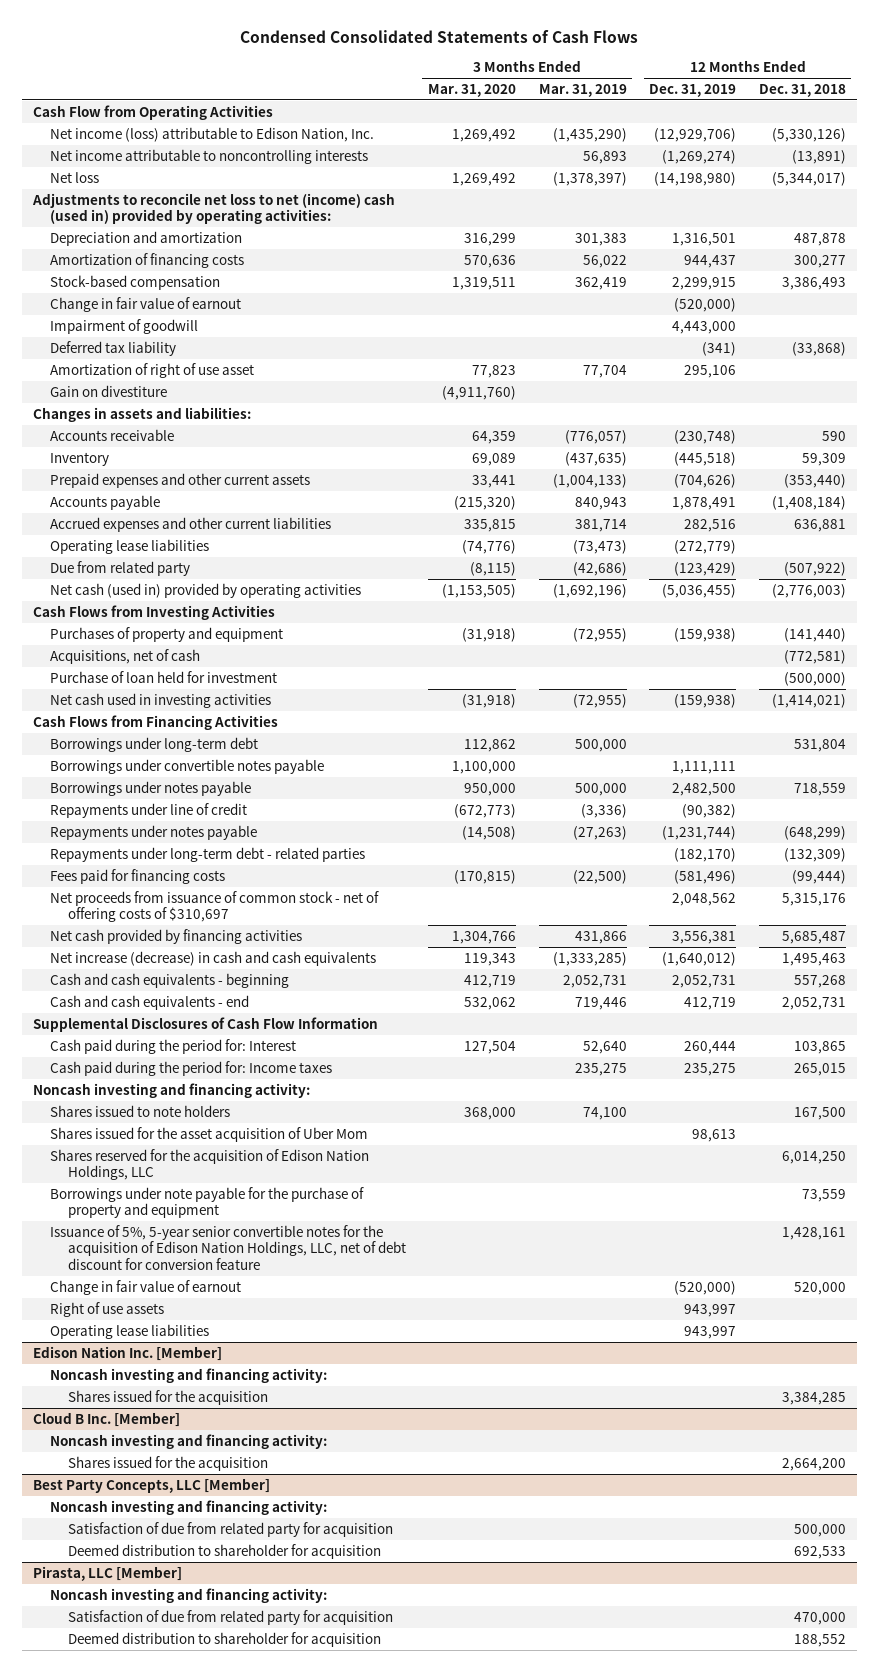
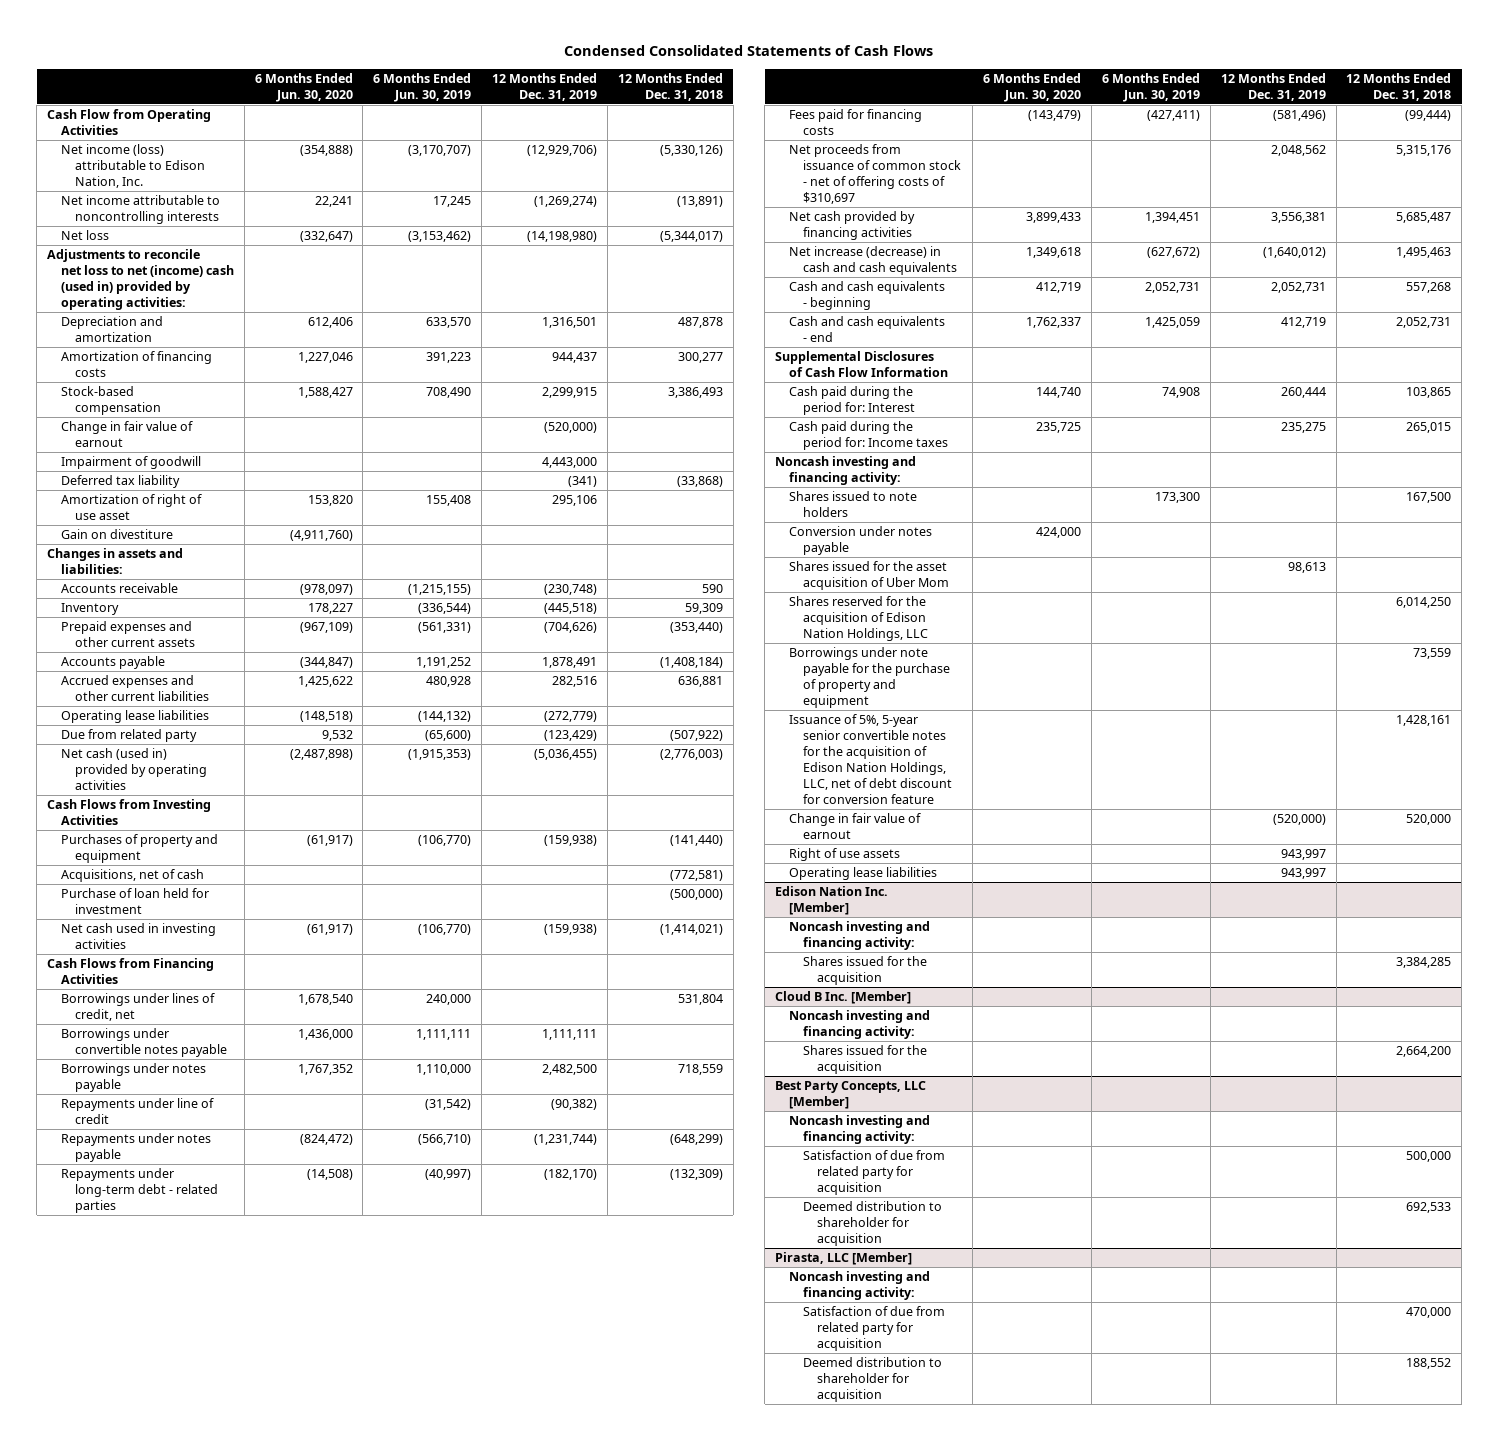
- | 3 Months Ended Mar. 31, 2020 | 3 Months Ended Mar. 31, 2019 | 12 Months Ended Dec. 31, 2019 | 12 Months Ended Dec. 31, 2018
+ | 6 Months Ended Jun. 30, 2020 | 6 Months Ended Jun. 30, 2019 | 12 Months Ended Dec. 31, 2019 | 12 Months Ended Dec. 31, 2018
- Borrowings under long-term debt | 112,862 | 500,000 | | 531,804
+ Borrowings under lines of credit, net | 1,678,540 | 240,000 | | 531,804
+ Conversion under notes payable | 424,000 | | |

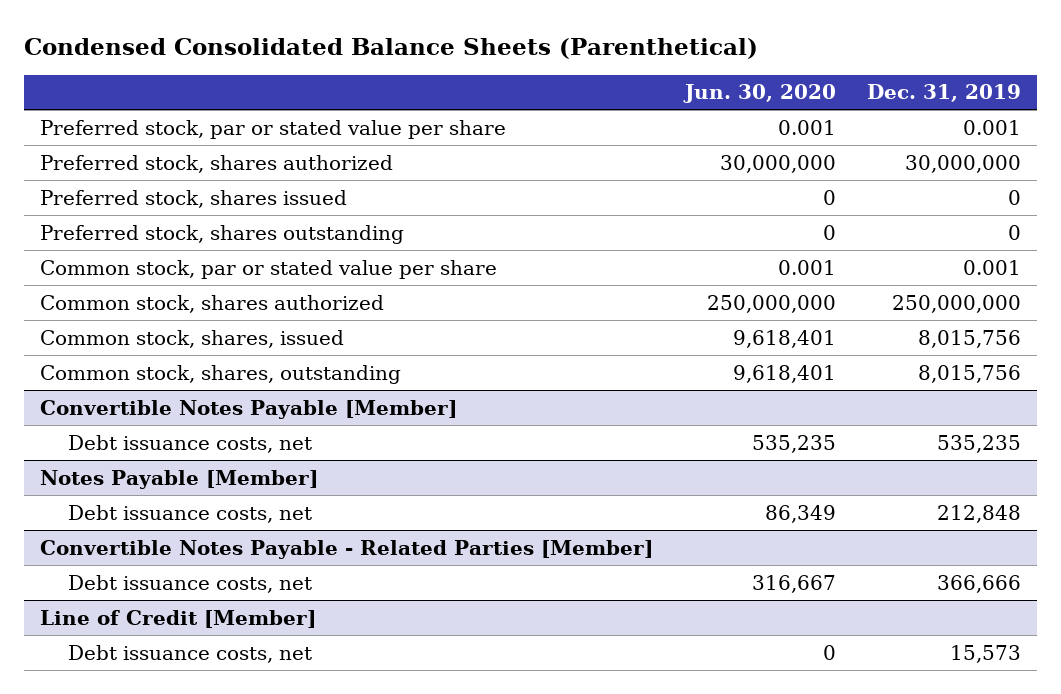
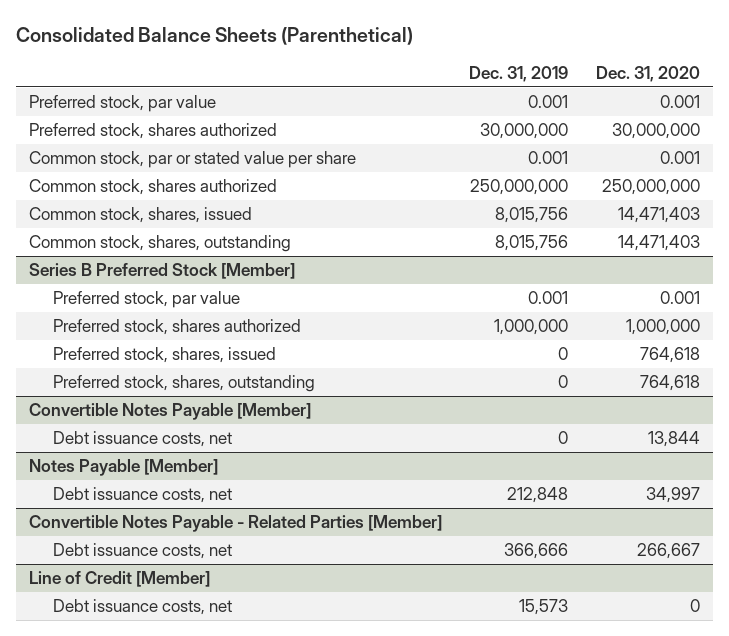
- Condensed Consolidated Balance Sheets (Parenthetical)
+ Consolidated Balance Sheets (Parenthetical)
- | Jun. 30, 2020 | Dec. 31, 2019
+ | Dec. 31, 2019 | Dec. 31, 2020
- Preferred stock, par or stated value per share | 0.001 | 0.001
+ Preferred stock, par value | 0.001 | 0.001
- Preferred stock, shares issued | 0 | 0
- Preferred stock, shares outstanding | 0 | 0
+ Series B Preferred Stock [Member]
+ Preferred stock, par value | 0.001 | 0.001
+ Preferred stock, shares authorized | 1,000,000 | 1,000,000
+ Preferred stock, shares, issued | 0 | 764,618
+ Preferred stock, shares, outstanding | 0 | 764,618
@ Convertible Notes Payable [Member]
- Debt issuance costs, net | 535,235 | 535,235
+ Debt issuance costs, net | 0 | 13,844

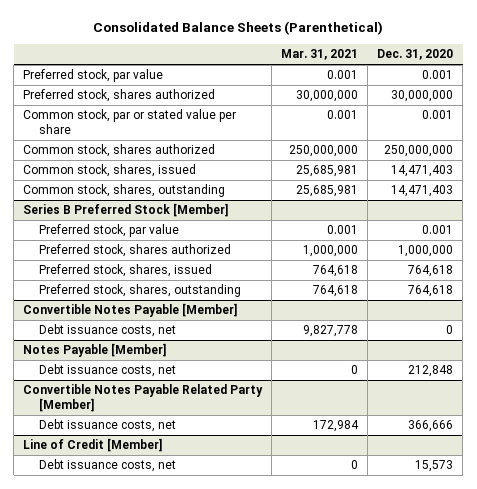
- | Dec. 31, 2019 | Dec. 31, 2020
+ | Mar. 31, 2021 | Dec. 31, 2020
@ Convertible Notes Payable [Member]
- Debt issuance costs, net | 0 | 13,844
+ Debt issuance costs, net | 9,827,778 | 0
@ Notes Payable [Member]
- Debt issuance costs, net | 212,848 | 34,997
- Convertible Notes Payable - Related Parties [Member]
- Debt issuance costs, net | 366,666 | 266,667
@ Notes Payable [Member]
+ Debt issuance costs, net | 0 | 212,848
+ Convertible Notes Payable Related Party [Member]
+ Debt issuance costs, net | 172,984 | 366,666
@ Line of Credit [Member]
- Debt issuance costs, net | 15,573 | 0
+ Debt issuance costs, net | 0 | 15,573

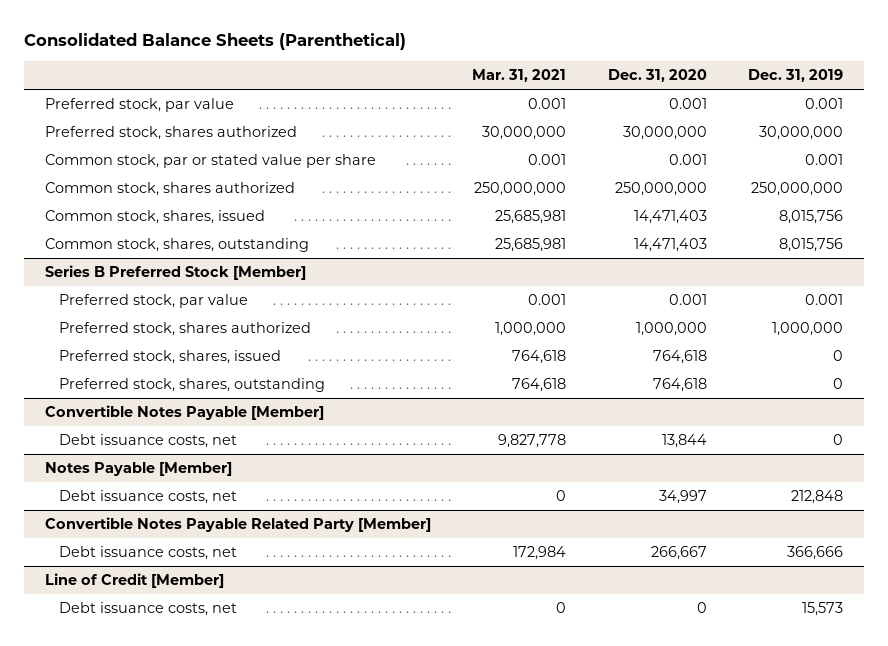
- | Mar. 31, 2021 | Dec. 31, 2020
+ | Mar. 31, 2021 | Dec. 31, 2020 | Dec. 31, 2019
@ Convertible Notes Payable [Member]
- Debt issuance costs, net | 9,827,778 | 0
+ Debt issuance costs, net | 9,827,778 | 13,844 | 0
@ Notes Payable [Member]
- Debt issuance costs, net | 0 | 212,848
+ Debt issuance costs, net | 0 | 34,997 | 212,848
@ Convertible Notes Payable Related Party [Member]
- Debt issuance costs, net | 172,984 | 366,666
+ Debt issuance costs, net | 172,984 | 266,667 | 366,666
@ Line of Credit [Member]
- Debt issuance costs, net | 0 | 15,573
+ Debt issuance costs, net | 0 | 0 | 15,573

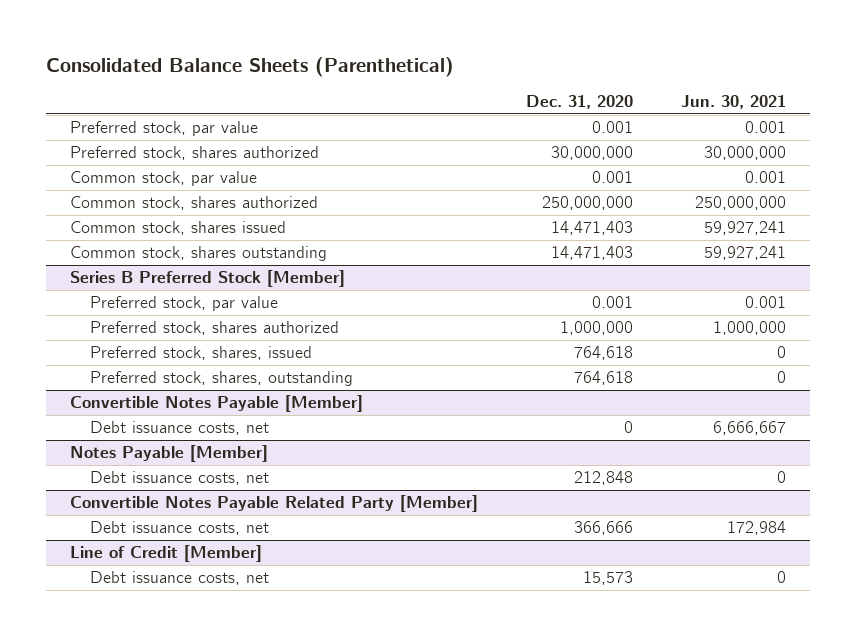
- | Mar. 31, 2021 | Dec. 31, 2020 | Dec. 31, 2019
+ | Dec. 31, 2020 | Jun. 30, 2021
- Common stock, par or stated value per share | 0.001 | 0.001 | 0.001
+ Common stock, par value | 0.001 | 0.001
- Common stock, shares, issued | 25,685,981 | 14,471,403 | 8,015,756
- Common stock, shares, outstanding | 25,685,981 | 14,471,403 | 8,015,756
+ Common stock, shares issued | 14,471,403 | 59,927,241
+ Common stock, shares outstanding | 14,471,403 | 59,927,241
@ Convertible Notes Payable [Member]
- Debt issuance costs, net | 9,827,778 | 13,844 | 0
+ Debt issuance costs, net | 0 | 6,666,667
@ Notes Payable [Member]
- Debt issuance costs, net | 0 | 34,997 | 212,848
+ Debt issuance costs, net | 212,848 | 0
@ Convertible Notes Payable Related Party [Member]
- Debt issuance costs, net | 172,984 | 266,667 | 366,666
+ Debt issuance costs, net | 366,666 | 172,984
@ Line of Credit [Member]
- Debt issuance costs, net | 0 | 0 | 15,573
+ Debt issuance costs, net | 15,573 | 0

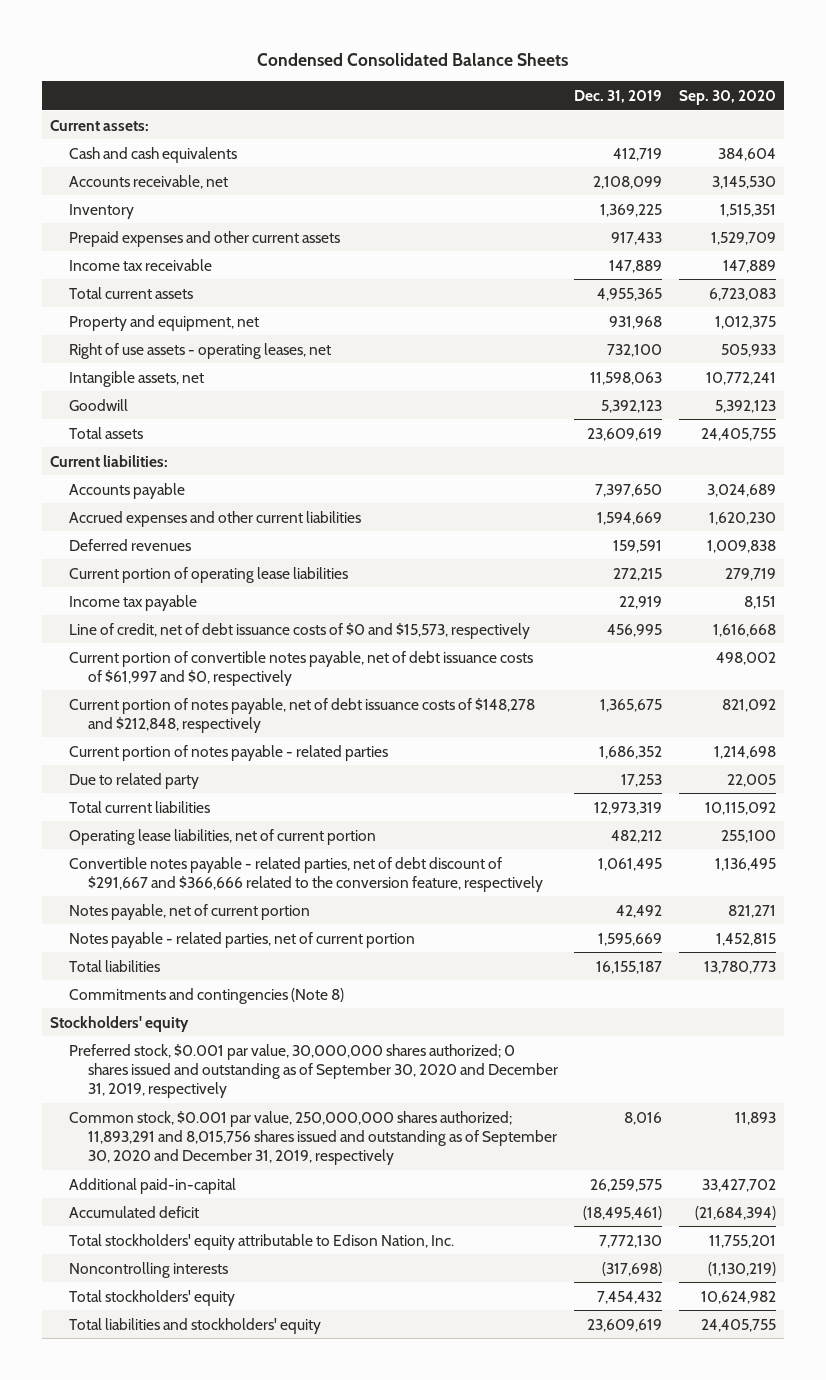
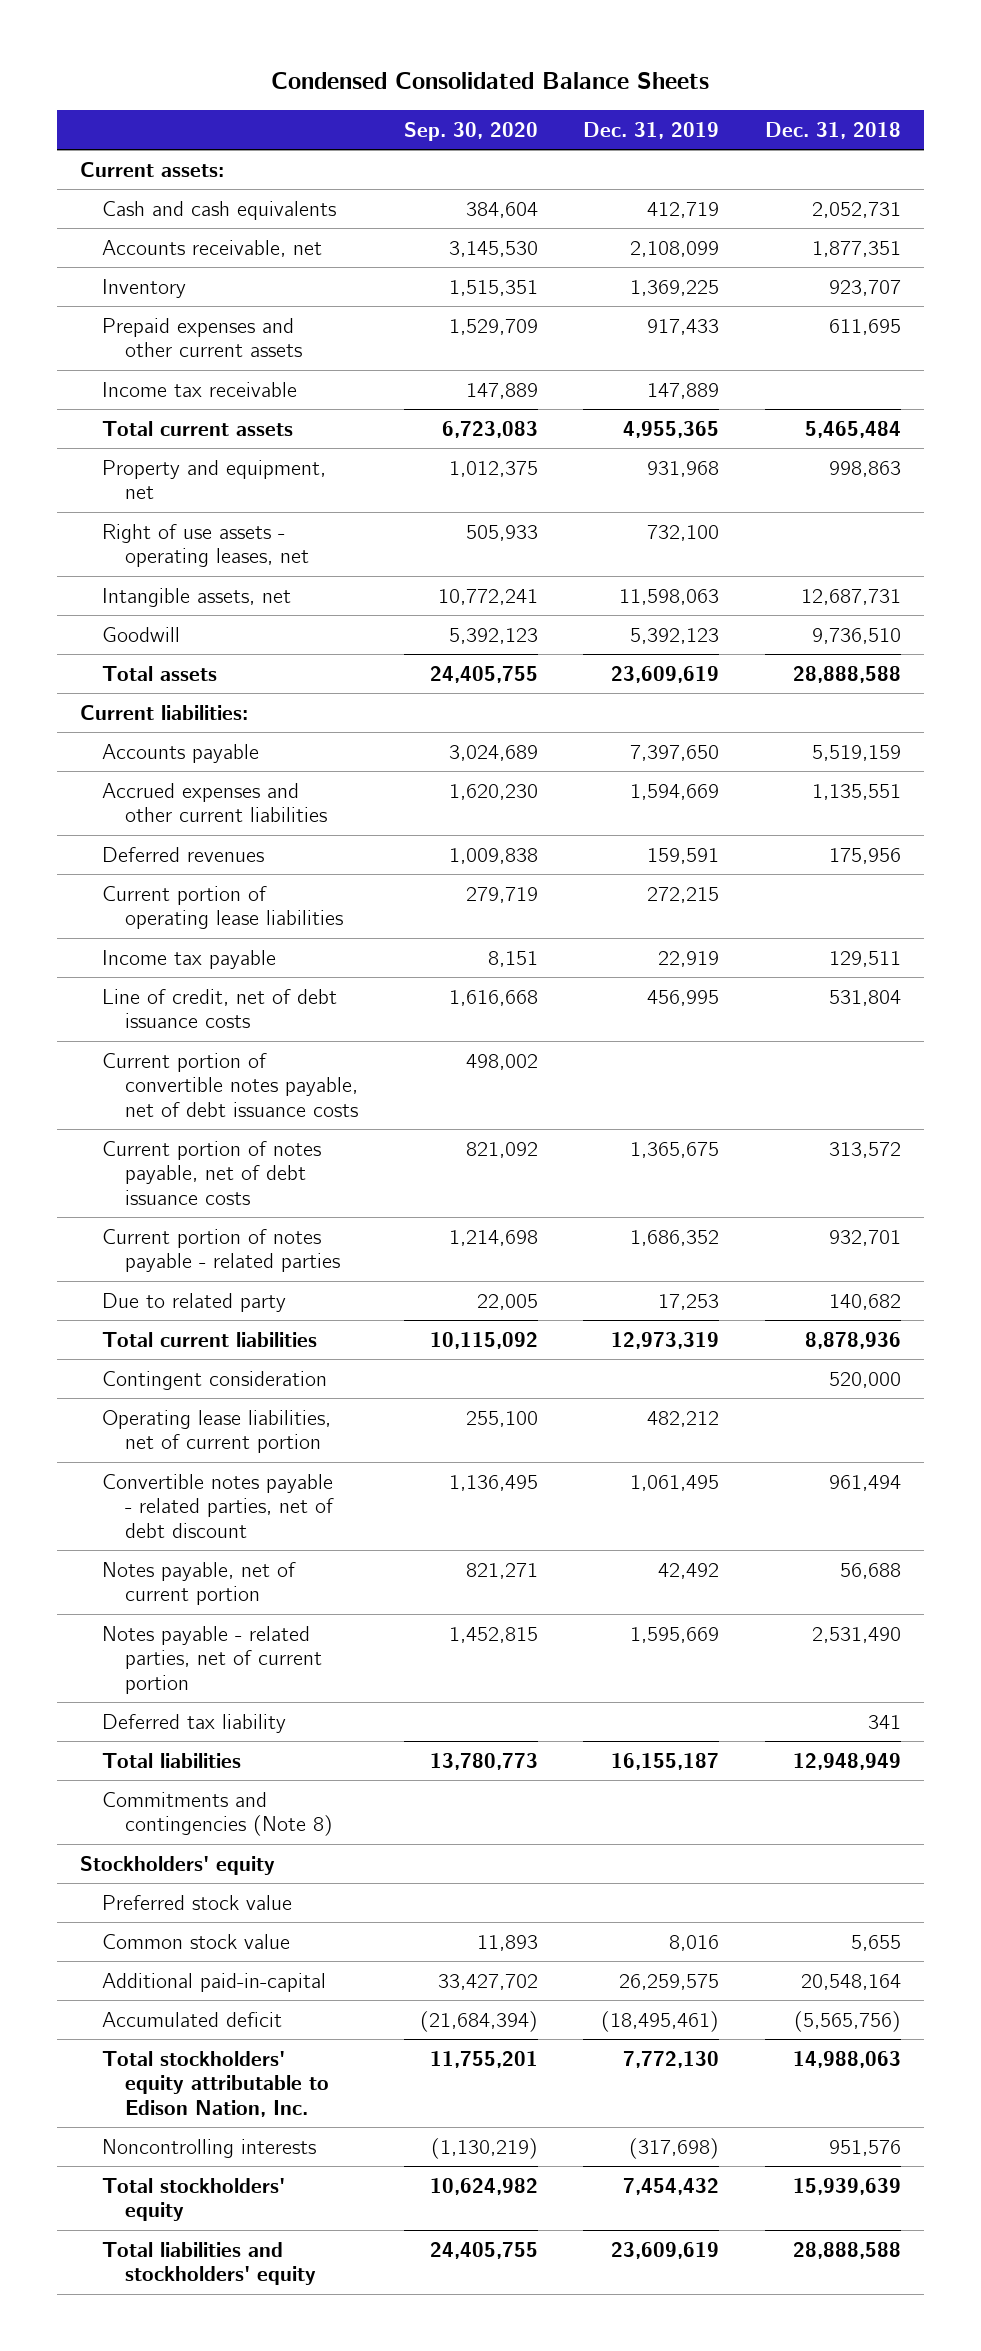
- | Dec. 31, 2019 | Sep. 30, 2020
+ | Sep. 30, 2020 | Dec. 31, 2019 | Dec. 31, 2018
- Line of credit, net of debt issuance costs of $0 and $15,573, respectively | 456,995 | 1,616,668
- Current portion of convertible notes payable, net of debt issuance costs of $61,997 and $0, respectively | | 498,002
- Current portion of notes payable, net of debt issuance costs of $148,278 and $212,848, respectively | 1,365,675 | 821,092
+ Line of credit, net of debt issuance costs | 1,616,668 | 456,995 | 531,804
+ Current portion of convertible notes payable, net of debt issuance costs | 498,002 | |
+ Current portion of notes payable, net of debt issuance costs | 821,092 | 1,365,675 | 313,572
+ Contingent consideration | | | 520,000
- Convertible notes payable - related parties, net of debt discount of $291,667 and $366,666 related to the conversion feature, respectively | 1,061,495 | 1,136,495
+ Convertible notes payable - related parties, net of debt discount | 1,136,495 | 1,061,495 | 961,494
+ Deferred tax liability | | | 341
- Preferred stock, $0.001 par value, 30,000,000 shares authorized; 0 shares issued and outstanding as of September 30, 2020 and December 31, 2019, respectively
- Common stock, $0.001 par value, 250,000,000 shares authorized; 11,893,291 and 8,015,756 shares issued and outstanding as of September 30, 2020 and December 31, 2019, respectively | 8,016 | 11,893
+ Preferred stock value
+ Common stock value | 11,893 | 8,016 | 5,655

